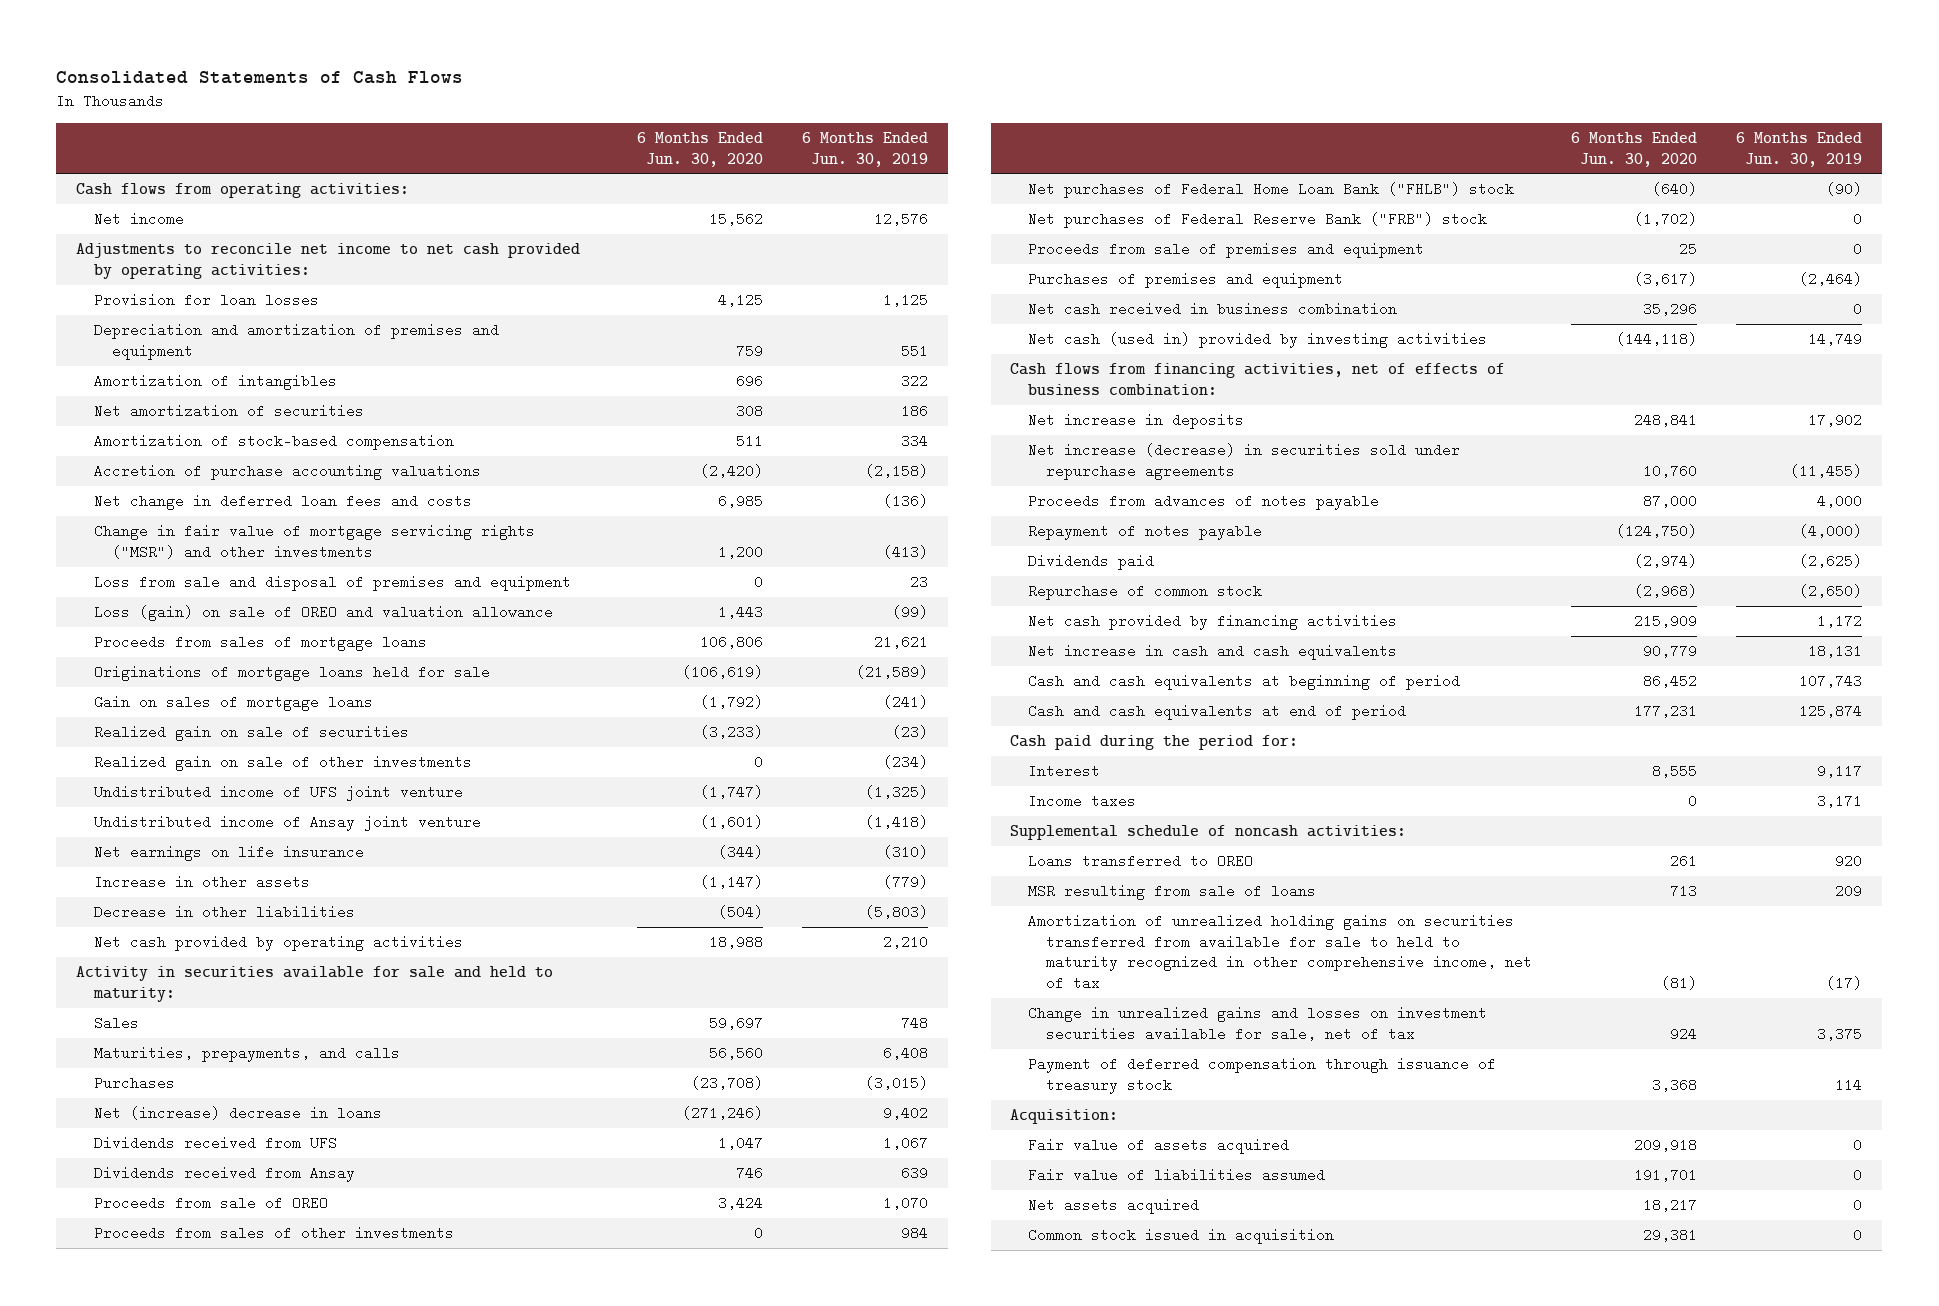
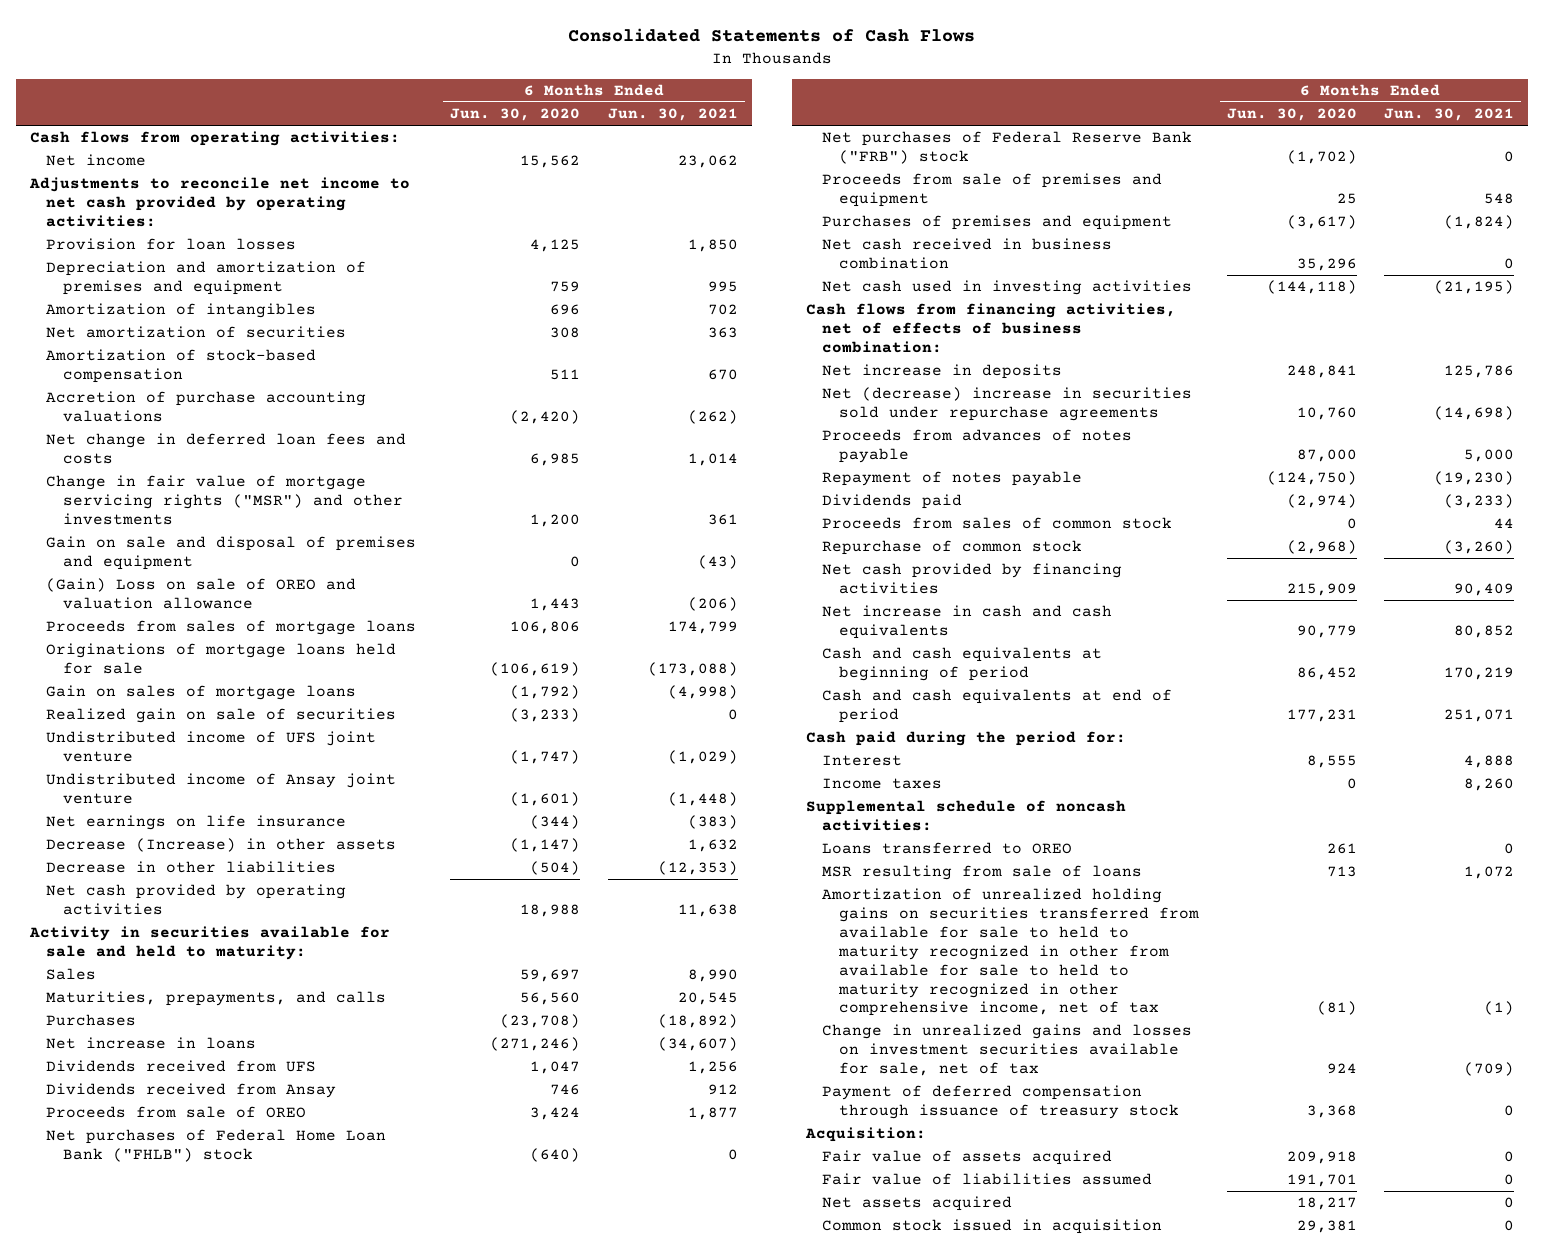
- | 6 Months Ended Jun. 30, 2020 | 6 Months Ended Jun. 30, 2019
+ | 6 Months Ended Jun. 30, 2020 | 6 Months Ended Jun. 30, 2021
- Loss from sale and disposal of premises and equipment | 0 | 23
- Loss (gain) on sale of OREO and valuation allowance | 1,443 | (99)
+ Gain on sale and disposal of premises and equipment | 0 | (43)
+ (Gain) Loss on sale of OREO and valuation allowance | 1,443 | (206)
- Realized gain on sale of other investments | 0 | (234)
- Increase in other assets | (1,147) | (779)
+ Decrease (Increase) in other assets | (1,147) | 1,632
- Net (increase) decrease in loans | (271,246) | 9,402
+ Net increase in loans | (271,246) | (34,607)
- Proceeds from sales of other investments | 0 | 984
- Net cash (used in) provided by investing activities | (144,118) | 14,749
+ Net cash used in investing activities | (144,118) | (21,195)
- Net increase (decrease) in securities sold under repurchase agreements | 10,760 | (11,455)
+ Net (decrease) increase in securities sold under repurchase agreements | 10,760 | (14,698)
+ Proceeds from sales of common stock | 0 | 44
- Amortization of unrealized holding gains on securities transferred from available for sale to held to maturity recognized in other comprehensive income, net of tax | (81) | (17)
+ Amortization of unrealized holding gains on securities transferred from available for sale to held to maturity recognized in other from available for sale to held to maturity recognized in other comprehensive income, net of tax | (81) | (1)

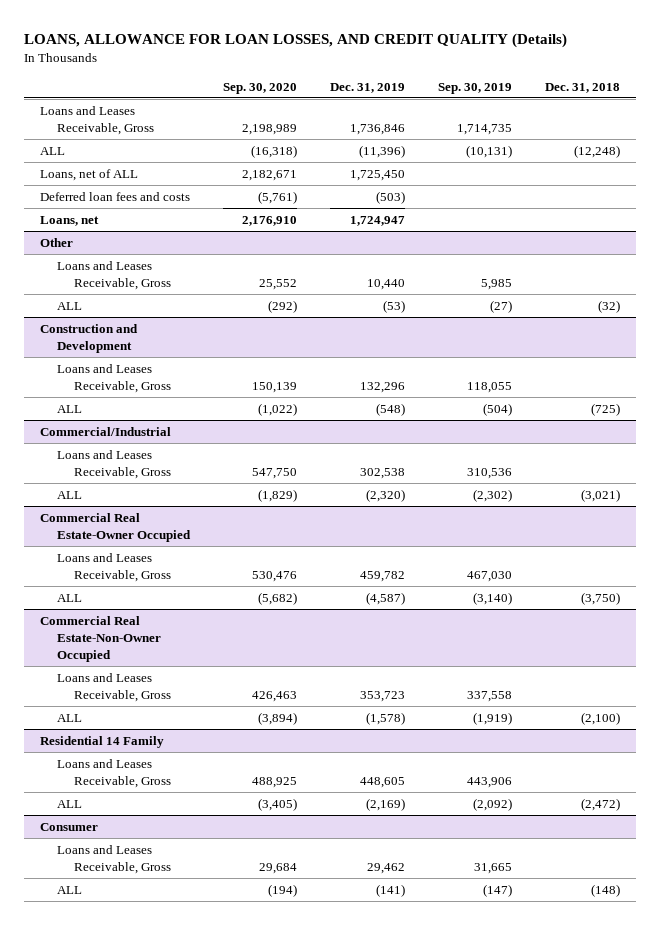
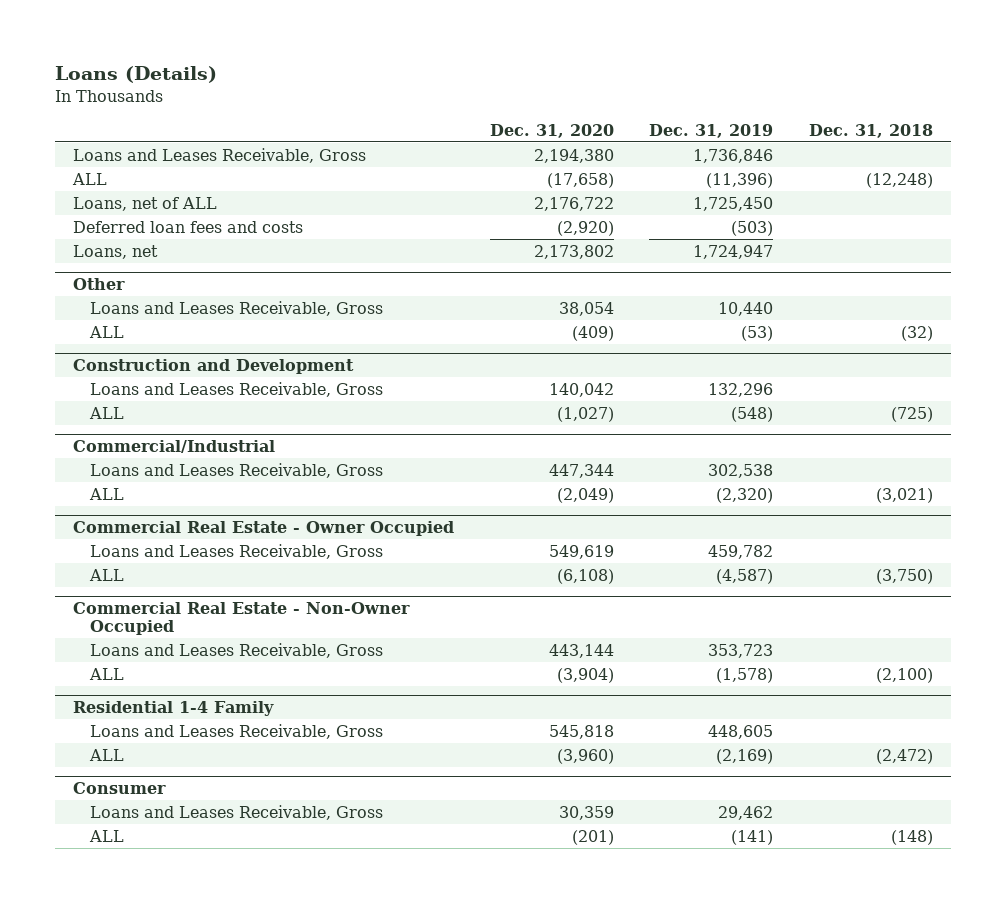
- LOANS, ALLOWANCE FOR LOAN LOSSES, AND CREDIT QUALITY (Details)
+ Loans (Details)
- | Sep. 30, 2020 | Dec. 31, 2019 | Sep. 30, 2019 | Dec. 31, 2018
+ | Dec. 31, 2020 | Dec. 31, 2019 | Dec. 31, 2018
- Commercial Real Estate-Owner Occupied
+ Commercial Real Estate - Owner Occupied
- Commercial Real Estate-Non-Owner Occupied
+ Commercial Real Estate - Non-Owner Occupied
- Residential 14 Family
+ Residential 1-4 Family

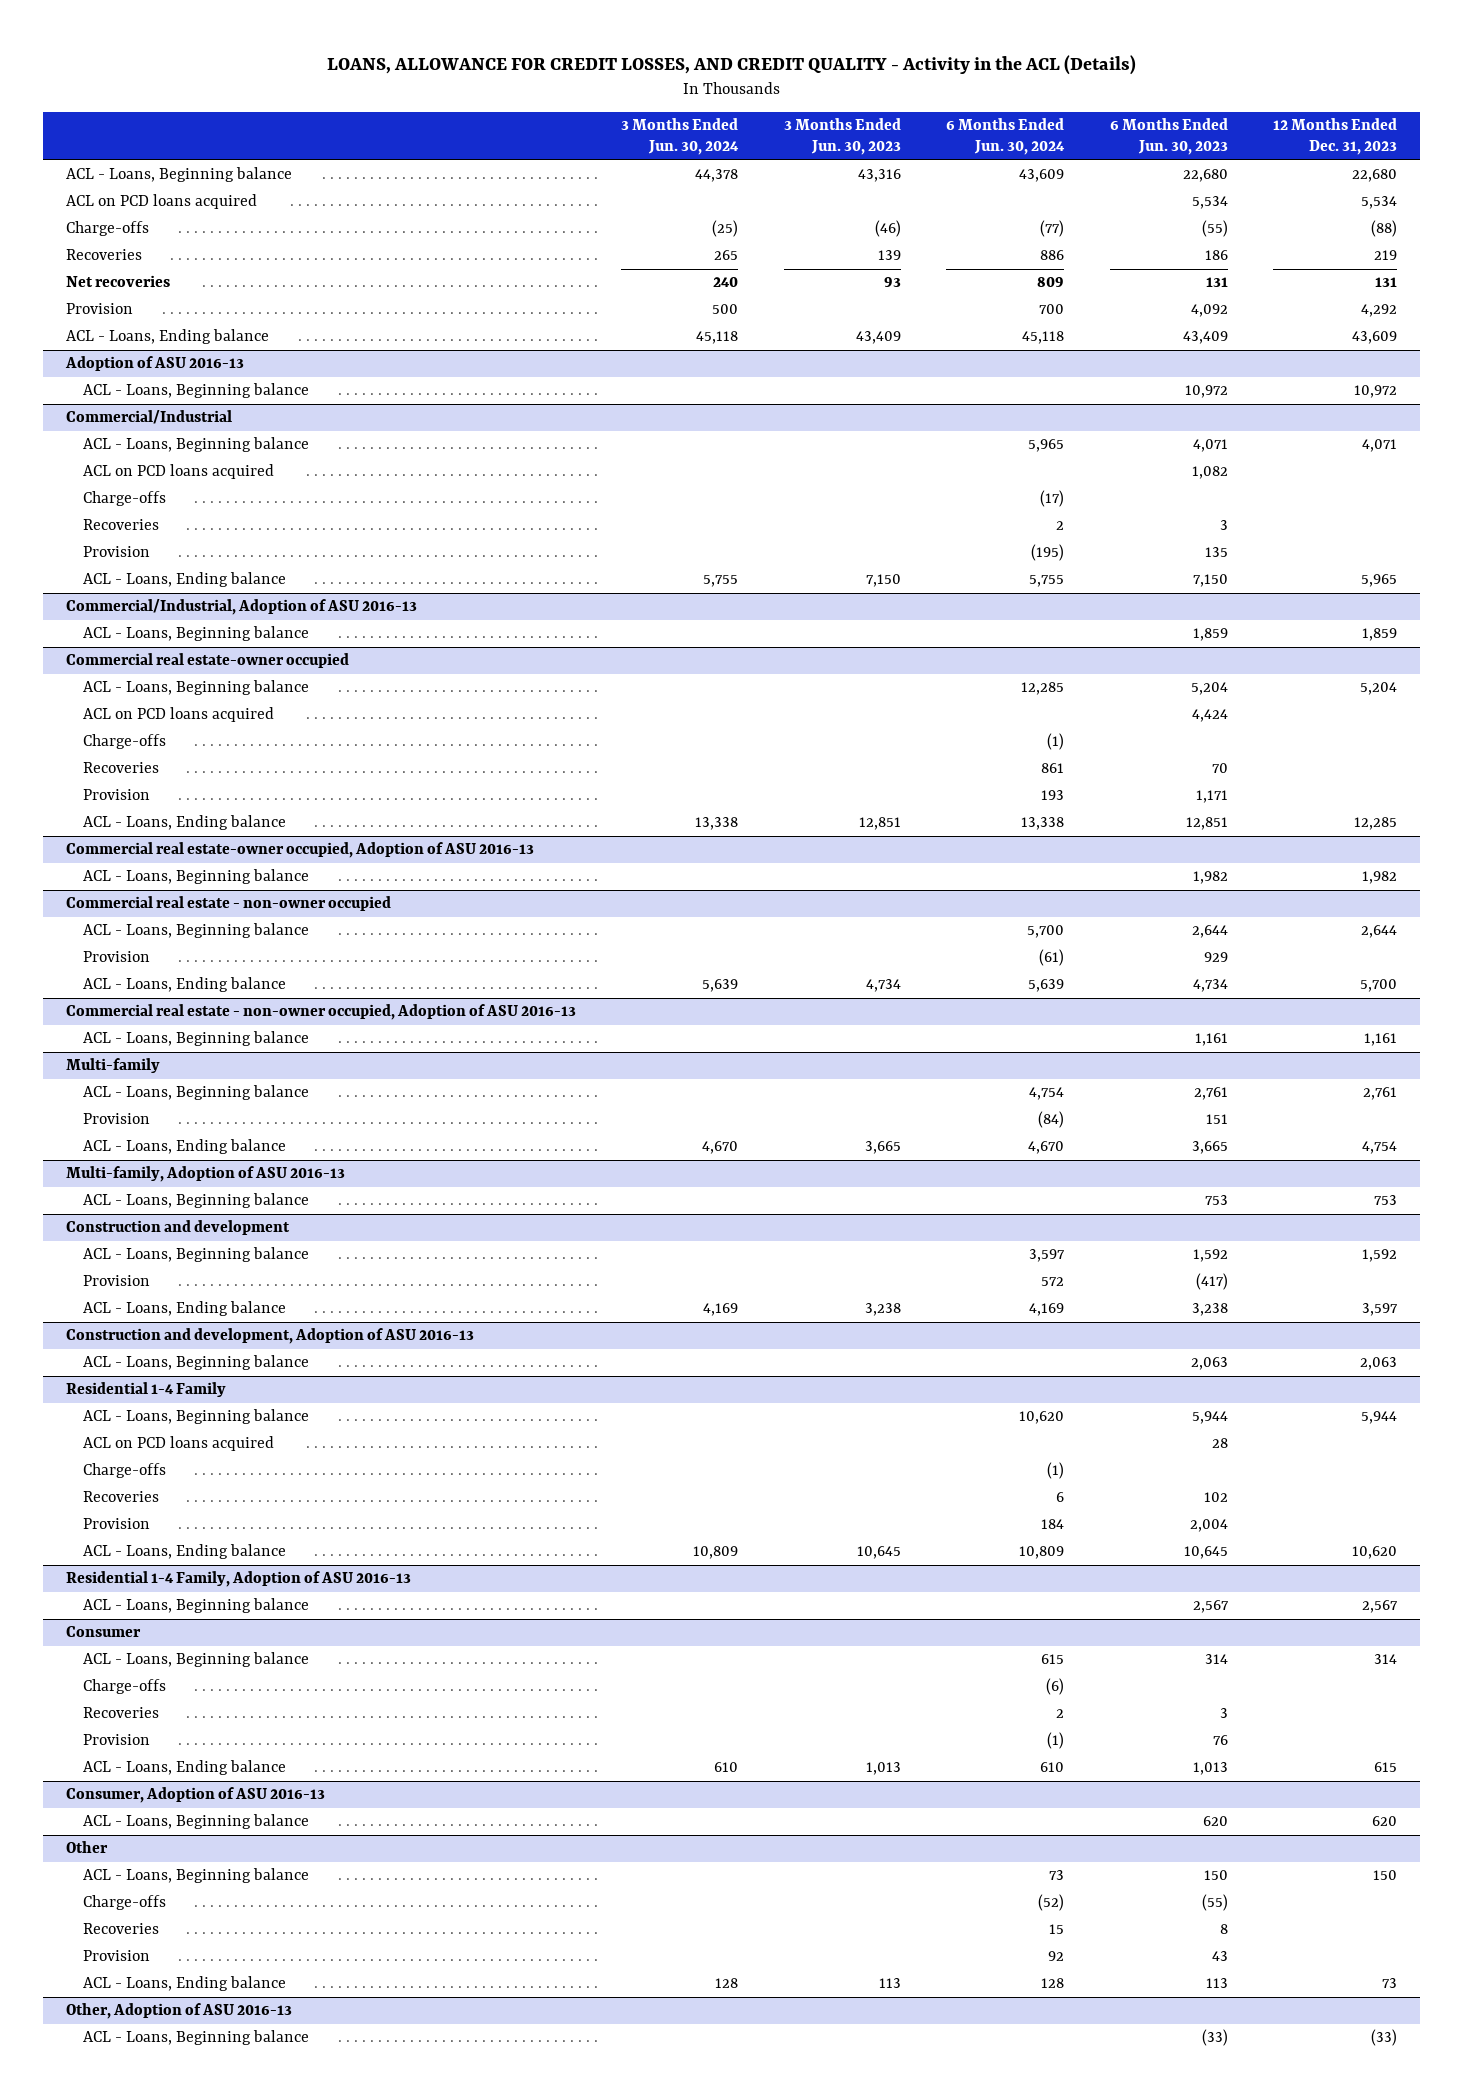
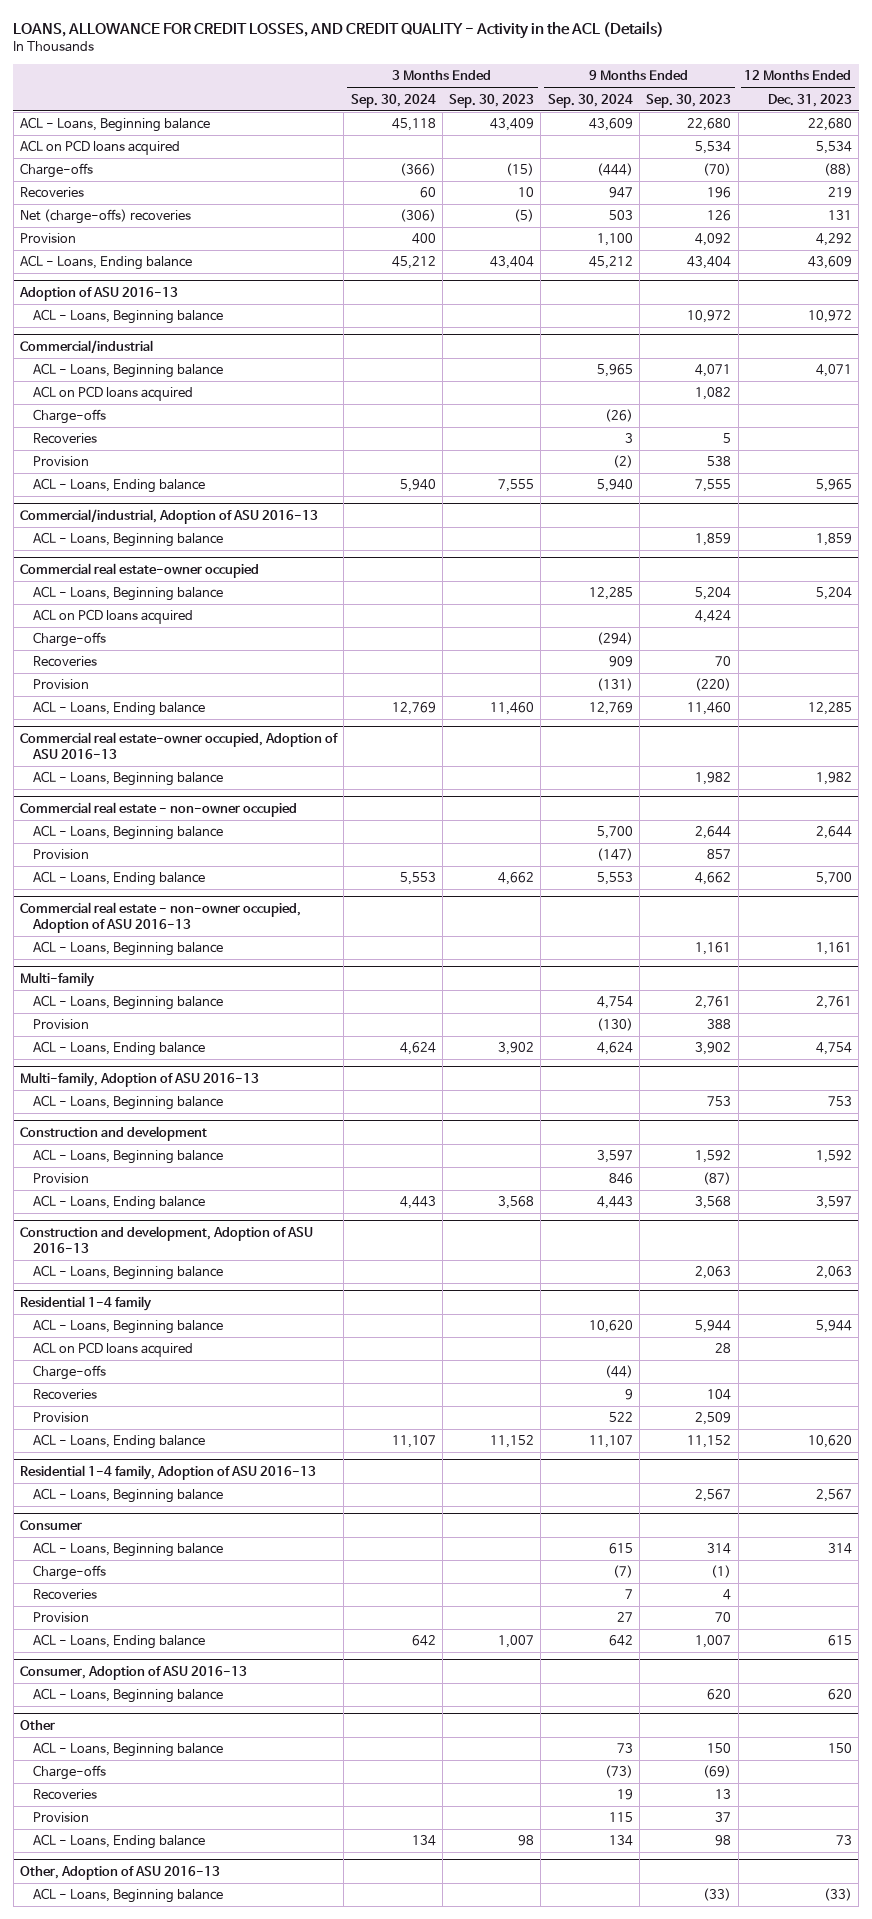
- | 3 Months Ended Jun. 30, 2024 | 3 Months Ended Jun. 30, 2023 | 6 Months Ended Jun. 30, 2024 | 6 Months Ended Jun. 30, 2023 | 12 Months Ended Dec. 31, 2023
+ | 3 Months Ended Sep. 30, 2024 | 3 Months Ended Sep. 30, 2023 | 9 Months Ended Sep. 30, 2024 | 9 Months Ended Sep. 30, 2023 | 12 Months Ended Dec. 31, 2023
- Net recoveries | 240 | 93 | 809 | 131 | 131
+ Net (charge-offs) recoveries | (306) | (5) | 503 | 126 | 131
- Commercial/Industrial
+ Commercial/industrial
- Commercial/Industrial, Adoption of ASU 2016-13
+ Commercial/industrial, Adoption of ASU 2016-13
- Residential 1-4 Family
+ Residential 1-4 family
- Residential 1-4 Family, Adoption of ASU 2016-13
+ Residential 1-4 family, Adoption of ASU 2016-13

